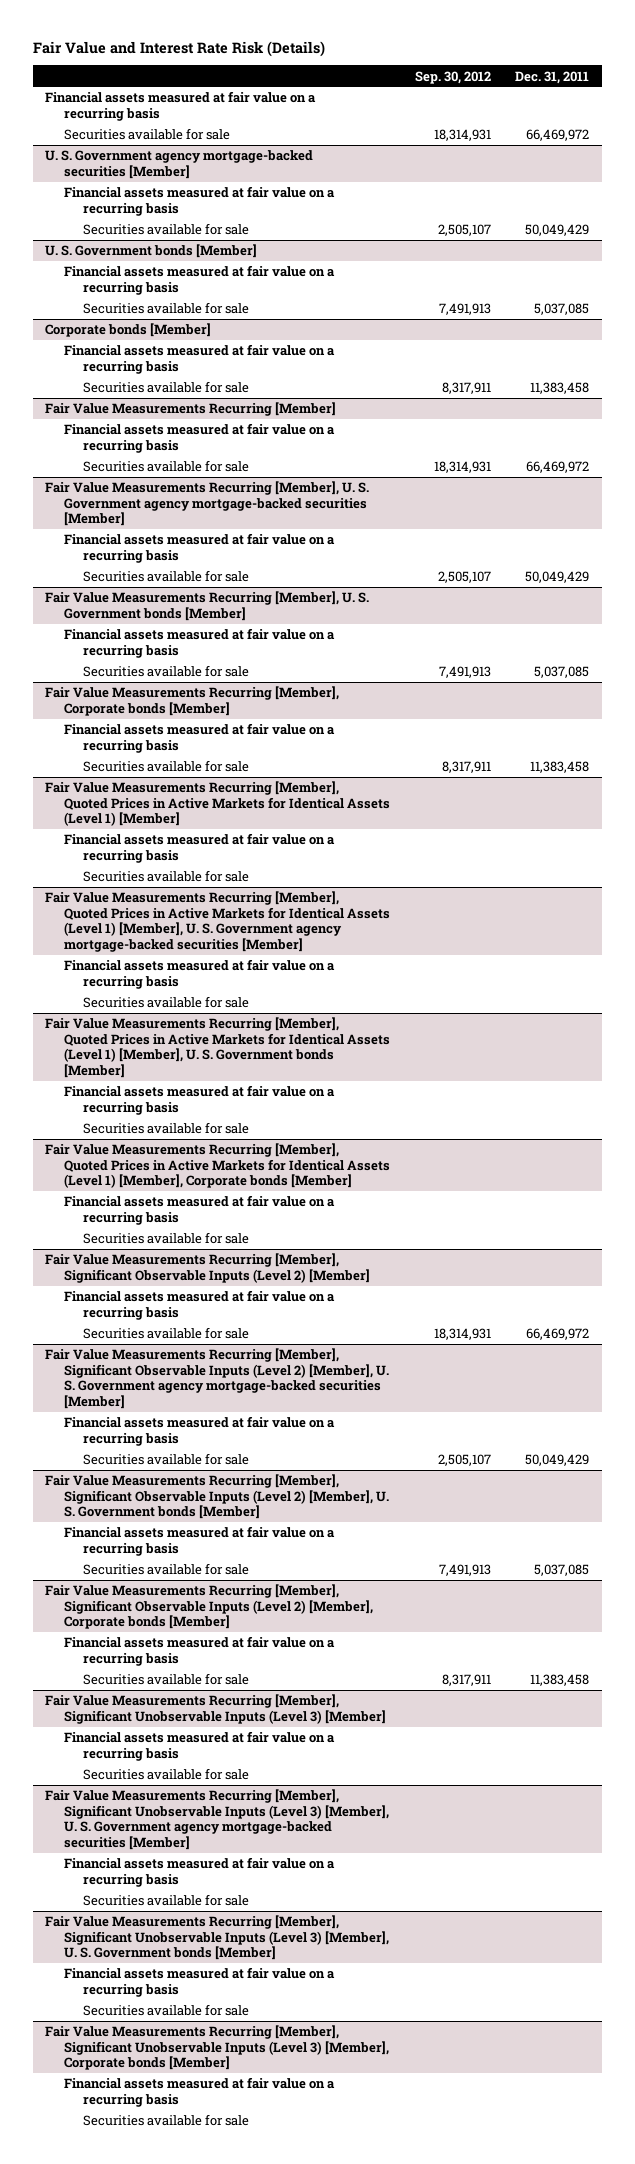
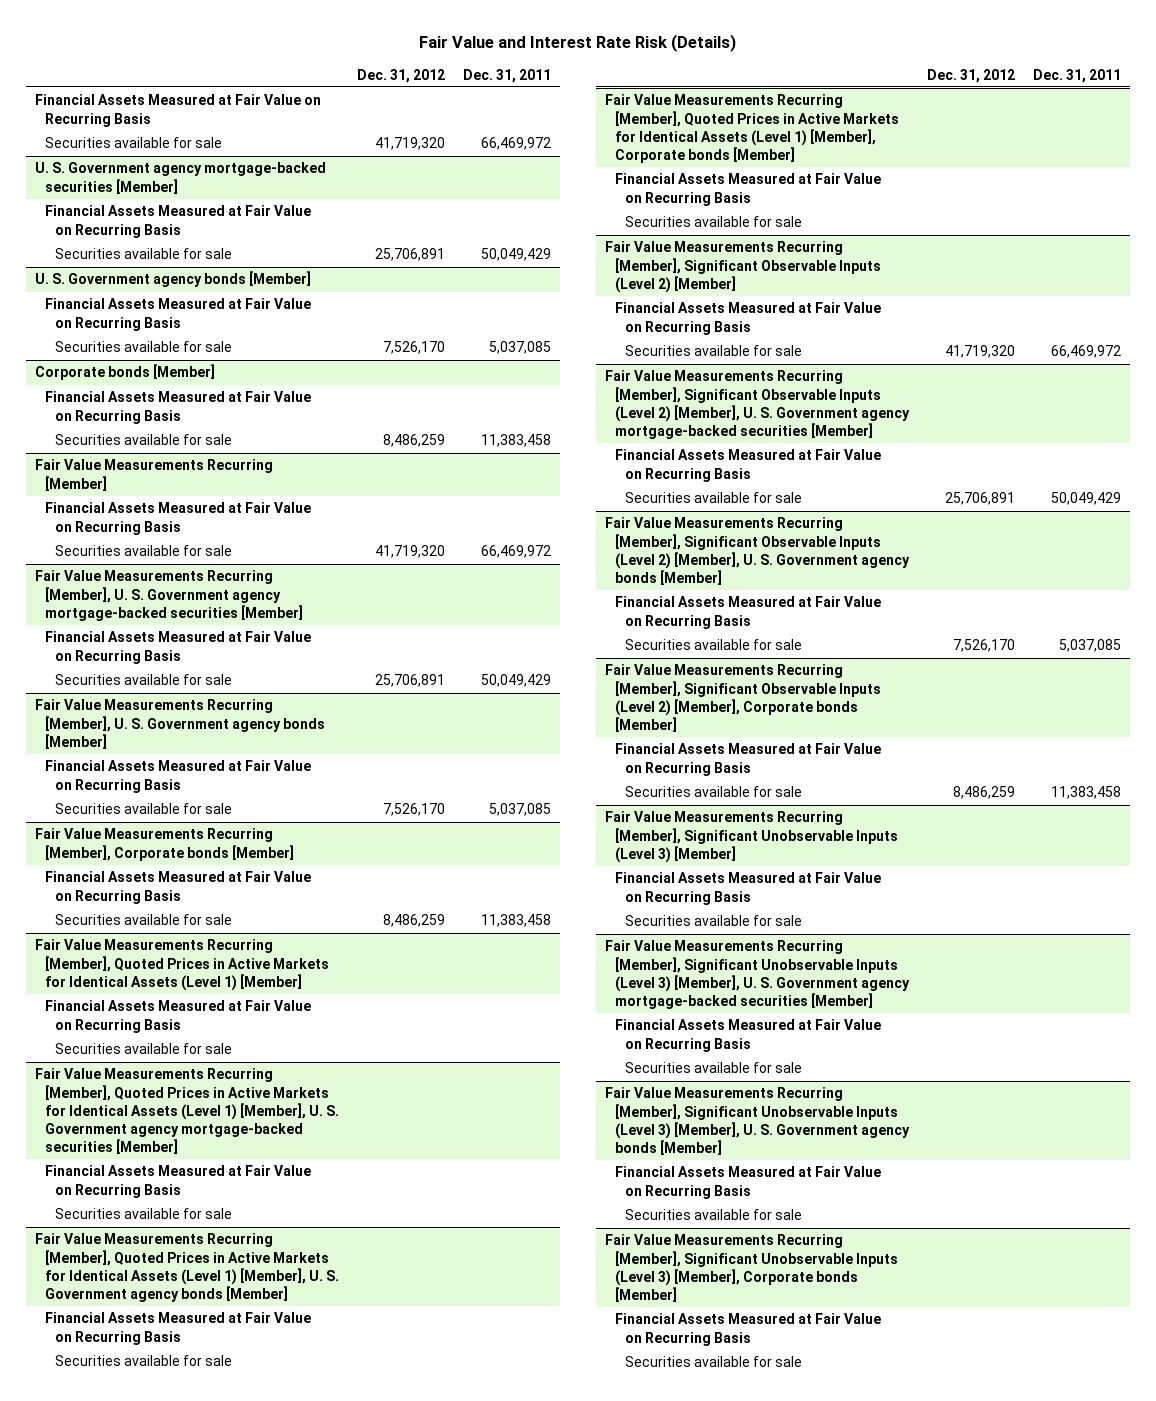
- | Sep. 30, 2012 | Dec. 31, 2011
+ | Dec. 31, 2012 | Dec. 31, 2011
- Financial assets measured at fair value on a recurring basis
+ Financial Assets Measured at Fair Value on Recurring Basis
@ U. S. Government agency mortgage-backed securities [Member]
- Financial assets measured at fair value on a recurring basis
+ Financial Assets Measured at Fair Value on Recurring Basis
- U. S. Government bonds [Member]
- Financial assets measured at fair value on a recurring basis
+ U. S. Government agency bonds [Member]
+ Financial Assets Measured at Fair Value on Recurring Basis
@ Corporate bonds [Member]
- Financial assets measured at fair value on a recurring basis
+ Financial Assets Measured at Fair Value on Recurring Basis
@ Fair Value Measurements Recurring [Member]
- Financial assets measured at fair value on a recurring basis
+ Financial Assets Measured at Fair Value on Recurring Basis
@ Fair Value Measurements Recurring [Member], U. S. Government agency mortgage-backed securities [Member]
- Financial assets measured at fair value on a recurring basis
+ Financial Assets Measured at Fair Value on Recurring Basis
- Fair Value Measurements Recurring [Member], U. S. Government bonds [Member]
- Financial assets measured at fair value on a recurring basis
+ Fair Value Measurements Recurring [Member], U. S. Government agency bonds [Member]
+ Financial Assets Measured at Fair Value on Recurring Basis
@ Fair Value Measurements Recurring [Member], Corporate bonds [Member]
- Financial assets measured at fair value on a recurring basis
+ Financial Assets Measured at Fair Value on Recurring Basis
@ Fair Value Measurements Recurring [Member], Quoted Prices in Active Markets for Identical Assets (Level 1) [Member]
- Financial assets measured at fair value on a recurring basis
+ Financial Assets Measured at Fair Value on Recurring Basis
@ Fair Value Measurements Recurring [Member], Quoted Prices in Active Markets for Identical Assets (Level 1) [Member], U. S. Government agency mortgage-backed securities [Member]
- Financial assets measured at fair value on a recurring basis
+ Financial Assets Measured at Fair Value on Recurring Basis
- Fair Value Measurements Recurring [Member], Quoted Prices in Active Markets for Identical Assets (Level 1) [Member], U. S. Government bonds [Member]
- Financial assets measured at fair value on a recurring basis
+ Fair Value Measurements Recurring [Member], Quoted Prices in Active Markets for Identical Assets (Level 1) [Member], U. S. Government agency bonds [Member]
+ Financial Assets Measured at Fair Value on Recurring Basis
@ Fair Value Measurements Recurring [Member], Quoted Prices in Active Markets for Identical Assets (Level 1) [Member], Corporate bonds [Member]
- Financial assets measured at fair value on a recurring basis
+ Financial Assets Measured at Fair Value on Recurring Basis
@ Fair Value Measurements Recurring [Member], Significant Observable Inputs (Level 2) [Member]
- Financial assets measured at fair value on a recurring basis
+ Financial Assets Measured at Fair Value on Recurring Basis
@ Fair Value Measurements Recurring [Member], Significant Observable Inputs (Level 2) [Member], U. S. Government agency mortgage-backed securities [Member]
- Financial assets measured at fair value on a recurring basis
+ Financial Assets Measured at Fair Value on Recurring Basis
- Fair Value Measurements Recurring [Member], Significant Observable Inputs (Level 2) [Member], U. S. Government bonds [Member]
- Financial assets measured at fair value on a recurring basis
+ Fair Value Measurements Recurring [Member], Significant Observable Inputs (Level 2) [Member], U. S. Government agency bonds [Member]
+ Financial Assets Measured at Fair Value on Recurring Basis
@ Fair Value Measurements Recurring [Member], Significant Observable Inputs (Level 2) [Member], Corporate bonds [Member]
- Financial assets measured at fair value on a recurring basis
+ Financial Assets Measured at Fair Value on Recurring Basis
@ Fair Value Measurements Recurring [Member], Significant Unobservable Inputs (Level 3) [Member]
- Financial assets measured at fair value on a recurring basis
+ Financial Assets Measured at Fair Value on Recurring Basis
@ Fair Value Measurements Recurring [Member], Significant Unobservable Inputs (Level 3) [Member], U. S. Government agency mortgage-backed securities [Member]
- Financial assets measured at fair value on a recurring basis
+ Financial Assets Measured at Fair Value on Recurring Basis
- Fair Value Measurements Recurring [Member], Significant Unobservable Inputs (Level 3) [Member], U. S. Government bonds [Member]
- Financial assets measured at fair value on a recurring basis
+ Fair Value Measurements Recurring [Member], Significant Unobservable Inputs (Level 3) [Member], U. S. Government agency bonds [Member]
+ Financial Assets Measured at Fair Value on Recurring Basis
@ Fair Value Measurements Recurring [Member], Significant Unobservable Inputs (Level 3) [Member], Corporate bonds [Member]
- Financial assets measured at fair value on a recurring basis
+ Financial Assets Measured at Fair Value on Recurring Basis

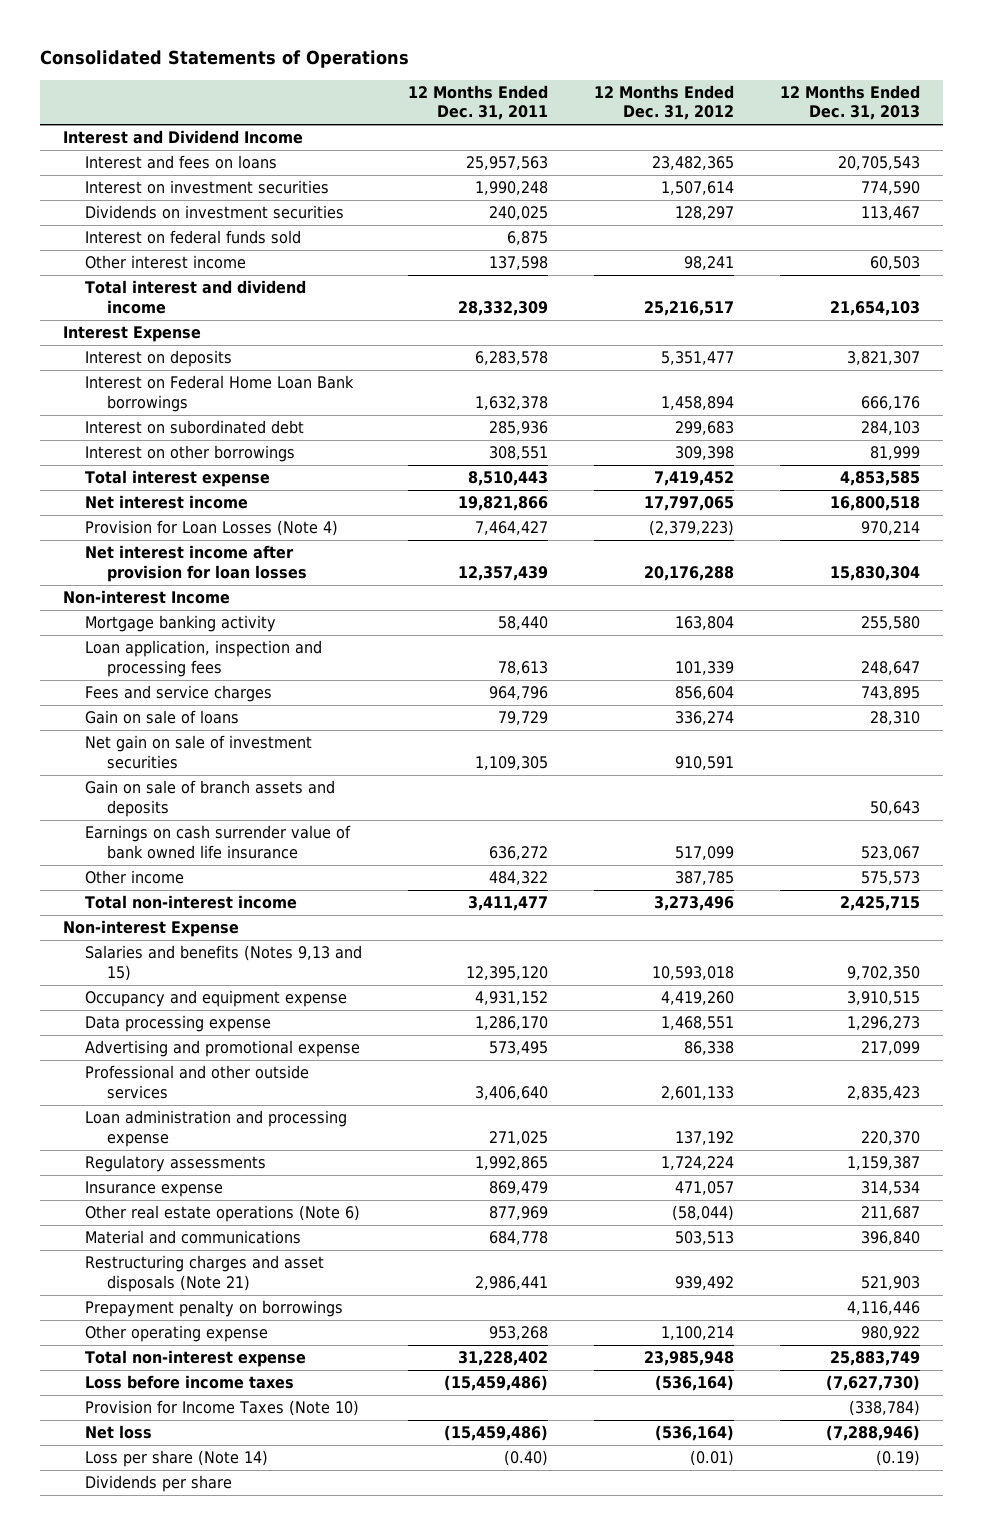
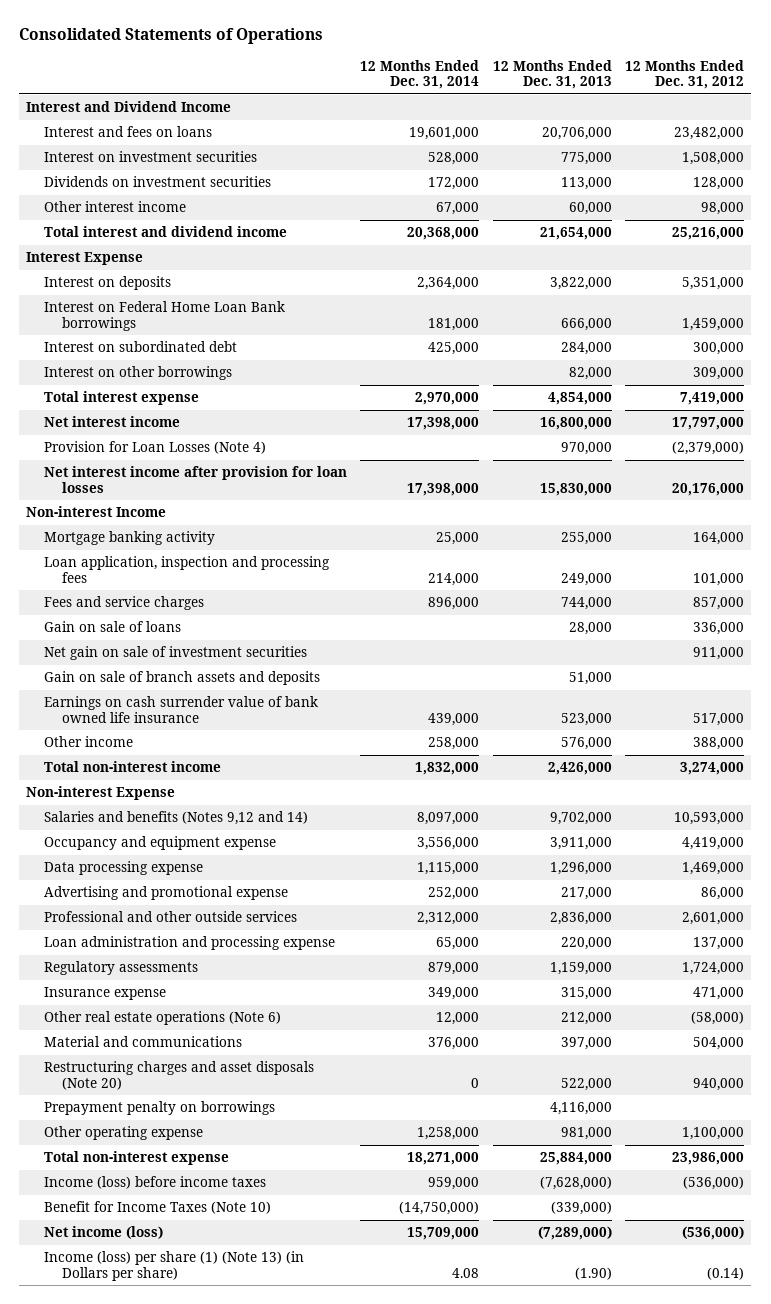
- | 12 Months Ended Dec. 31, 2011 | 12 Months Ended Dec. 31, 2012 | 12 Months Ended Dec. 31, 2013
+ | 12 Months Ended Dec. 31, 2014 | 12 Months Ended Dec. 31, 2013 | 12 Months Ended Dec. 31, 2012
- Interest and fees on loans | 25,957,563 | 23,482,365 | 20,705,543
- Interest on investment securities | 1,990,248 | 1,507,614 | 774,590
- Dividends on investment securities | 240,025 | 128,297 | 113,467
- Interest on federal funds sold | 6,875 | |
- Other interest income | 137,598 | 98,241 | 60,503
- Total interest and dividend income | 28,332,309 | 25,216,517 | 21,654,103
+ Interest and fees on loans | 19,601,000 | 20,706,000 | 23,482,000
+ Interest on investment securities | 528,000 | 775,000 | 1,508,000
+ Dividends on investment securities | 172,000 | 113,000 | 128,000
+ Other interest income | 67,000 | 60,000 | 98,000
+ Total interest and dividend income | 20,368,000 | 21,654,000 | 25,216,000
- Interest on deposits | 6,283,578 | 5,351,477 | 3,821,307
- Interest on Federal Home Loan Bank borrowings | 1,632,378 | 1,458,894 | 666,176
- Interest on subordinated debt | 285,936 | 299,683 | 284,103
- Interest on other borrowings | 308,551 | 309,398 | 81,999
- Total interest expense | 8,510,443 | 7,419,452 | 4,853,585
- Net interest income | 19,821,866 | 17,797,065 | 16,800,518
- Provision for Loan Losses (Note 4) | 7,464,427 | (2,379,223) | 970,214
- Net interest income after provision for loan losses | 12,357,439 | 20,176,288 | 15,830,304
+ Interest on deposits | 2,364,000 | 3,822,000 | 5,351,000
+ Interest on Federal Home Loan Bank borrowings | 181,000 | 666,000 | 1,459,000
+ Interest on subordinated debt | 425,000 | 284,000 | 300,000
+ Interest on other borrowings | | 82,000 | 309,000
+ Total interest expense | 2,970,000 | 4,854,000 | 7,419,000
+ Net interest income | 17,398,000 | 16,800,000 | 17,797,000
+ Provision for Loan Losses (Note 4) | | 970,000 | (2,379,000)
+ Net interest income after provision for loan losses | 17,398,000 | 15,830,000 | 20,176,000
- Mortgage banking activity | 58,440 | 163,804 | 255,580
- Loan application, inspection and processing fees | 78,613 | 101,339 | 248,647
- Fees and service charges | 964,796 | 856,604 | 743,895
- Gain on sale of loans | 79,729 | 336,274 | 28,310
- Net gain on sale of investment securities | 1,109,305 | 910,591 |
- Gain on sale of branch assets and deposits | | | 50,643
- Earnings on cash surrender value of bank owned life insurance | 636,272 | 517,099 | 523,067
- Other income | 484,322 | 387,785 | 575,573
- Total non-interest income | 3,411,477 | 3,273,496 | 2,425,715
+ Mortgage banking activity | 25,000 | 255,000 | 164,000
+ Loan application, inspection and processing fees | 214,000 | 249,000 | 101,000
+ Fees and service charges | 896,000 | 744,000 | 857,000
+ Gain on sale of loans | | 28,000 | 336,000
+ Net gain on sale of investment securities | | | 911,000
+ Gain on sale of branch assets and deposits | | 51,000 |
+ Earnings on cash surrender value of bank owned life insurance | 439,000 | 523,000 | 517,000
+ Other income | 258,000 | 576,000 | 388,000
+ Total non-interest income | 1,832,000 | 2,426,000 | 3,274,000
- Salaries and benefits (Notes 9,13 and 15) | 12,395,120 | 10,593,018 | 9,702,350
- Occupancy and equipment expense | 4,931,152 | 4,419,260 | 3,910,515
- Data processing expense | 1,286,170 | 1,468,551 | 1,296,273
- Advertising and promotional expense | 573,495 | 86,338 | 217,099
- Professional and other outside services | 3,406,640 | 2,601,133 | 2,835,423
- Loan administration and processing expense | 271,025 | 137,192 | 220,370
- Regulatory assessments | 1,992,865 | 1,724,224 | 1,159,387
- Insurance expense | 869,479 | 471,057 | 314,534
- Other real estate operations (Note 6) | 877,969 | (58,044) | 211,687
- Material and communications | 684,778 | 503,513 | 396,840
- Restructuring charges and asset disposals (Note 21) | 2,986,441 | 939,492 | 521,903
- Prepayment penalty on borrowings | | | 4,116,446
- Other operating expense | 953,268 | 1,100,214 | 980,922
- Total non-interest expense | 31,228,402 | 23,985,948 | 25,883,749
- Loss before income taxes | (15,459,486) | (536,164) | (7,627,730)
- Provision for Income Taxes (Note 10) | | | (338,784)
- Net loss | (15,459,486) | (536,164) | (7,288,946)
- Loss per share (Note 14) | (0.40) | (0.01) | (0.19)
- Dividends per share
+ Salaries and benefits (Notes 9,12 and 14) | 8,097,000 | 9,702,000 | 10,593,000
+ Occupancy and equipment expense | 3,556,000 | 3,911,000 | 4,419,000
+ Data processing expense | 1,115,000 | 1,296,000 | 1,469,000
+ Advertising and promotional expense | 252,000 | 217,000 | 86,000
+ Professional and other outside services | 2,312,000 | 2,836,000 | 2,601,000
+ Loan administration and processing expense | 65,000 | 220,000 | 137,000
+ Regulatory assessments | 879,000 | 1,159,000 | 1,724,000
+ Insurance expense | 349,000 | 315,000 | 471,000
+ Other real estate operations (Note 6) | 12,000 | 212,000 | (58,000)
+ Material and communications | 376,000 | 397,000 | 504,000
+ Restructuring charges and asset disposals (Note 20) | 0 | 522,000 | 940,000
+ Prepayment penalty on borrowings | | 4,116,000 |
+ Other operating expense | 1,258,000 | 981,000 | 1,100,000
+ Total non-interest expense | 18,271,000 | 25,884,000 | 23,986,000
+ Income (loss) before income taxes | 959,000 | (7,628,000) | (536,000)
+ Benefit for Income Taxes (Note 10) | (14,750,000) | (339,000) |
+ Net income (loss) | 15,709,000 | (7,289,000) | (536,000)
+ Income (loss) per share (1) (Note 13) (in Dollars per share) | 4.08 | (1.90) | (0.14)

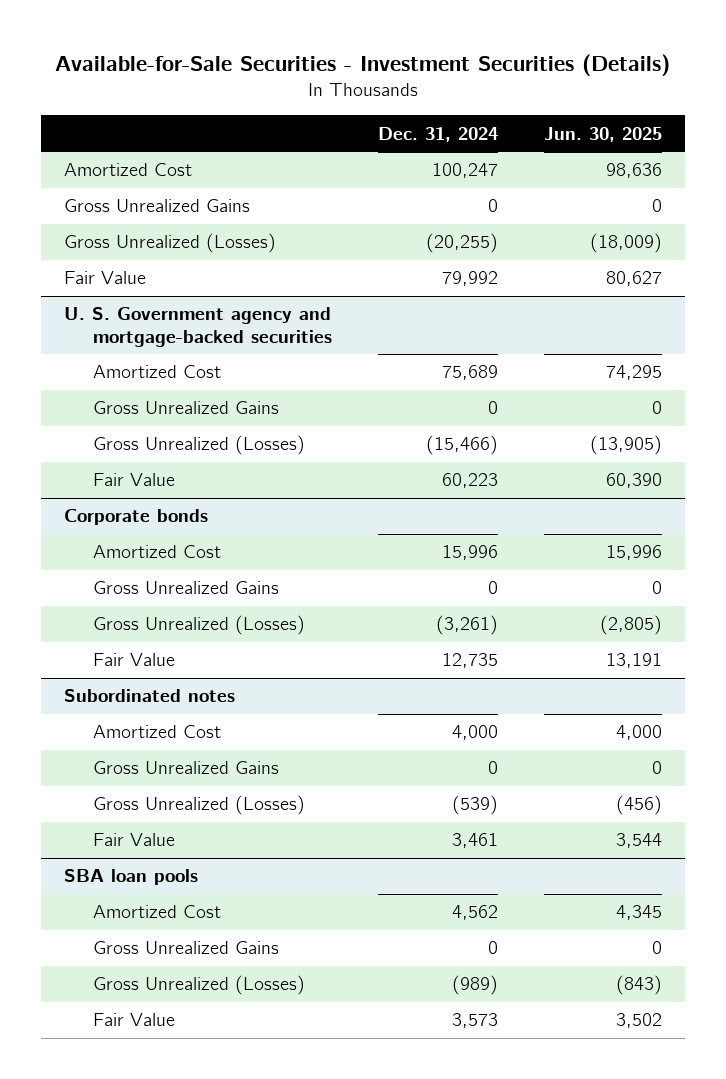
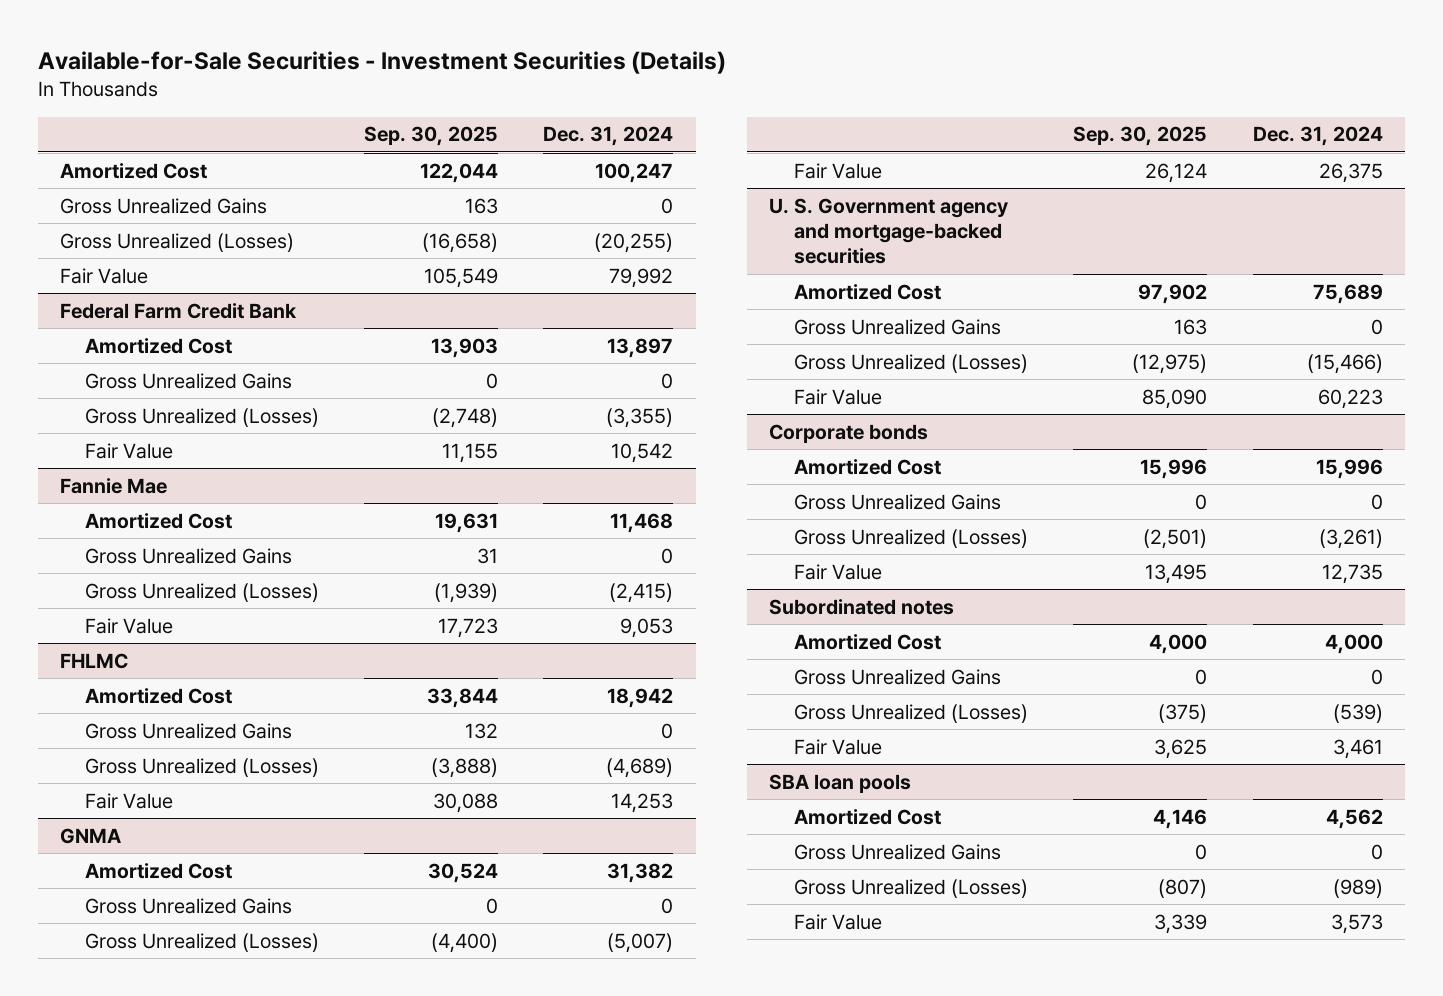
- | Dec. 31, 2024 | Jun. 30, 2025
+ | Sep. 30, 2025 | Dec. 31, 2024
+ Federal Farm Credit Bank
+ Amortized Cost | 13,903 | 13,897
+ Gross Unrealized Gains | 0 | 0
+ Gross Unrealized (Losses) | (2,748) | (3,355)
+ Fair Value | 11,155 | 10,542
+ Fannie Mae
+ Amortized Cost | 19,631 | 11,468
+ Gross Unrealized Gains | 31 | 0
+ Gross Unrealized (Losses) | (1,939) | (2,415)
+ Fair Value | 17,723 | 9,053
+ FHLMC
+ Amortized Cost | 33,844 | 18,942
+ Gross Unrealized Gains | 132 | 0
+ Gross Unrealized (Losses) | (3,888) | (4,689)
+ Fair Value | 30,088 | 14,253
+ GNMA
+ Amortized Cost | 30,524 | 31,382
+ Gross Unrealized Gains | 0 | 0
+ Gross Unrealized (Losses) | (4,400) | (5,007)
+ Fair Value | 26,124 | 26,375

